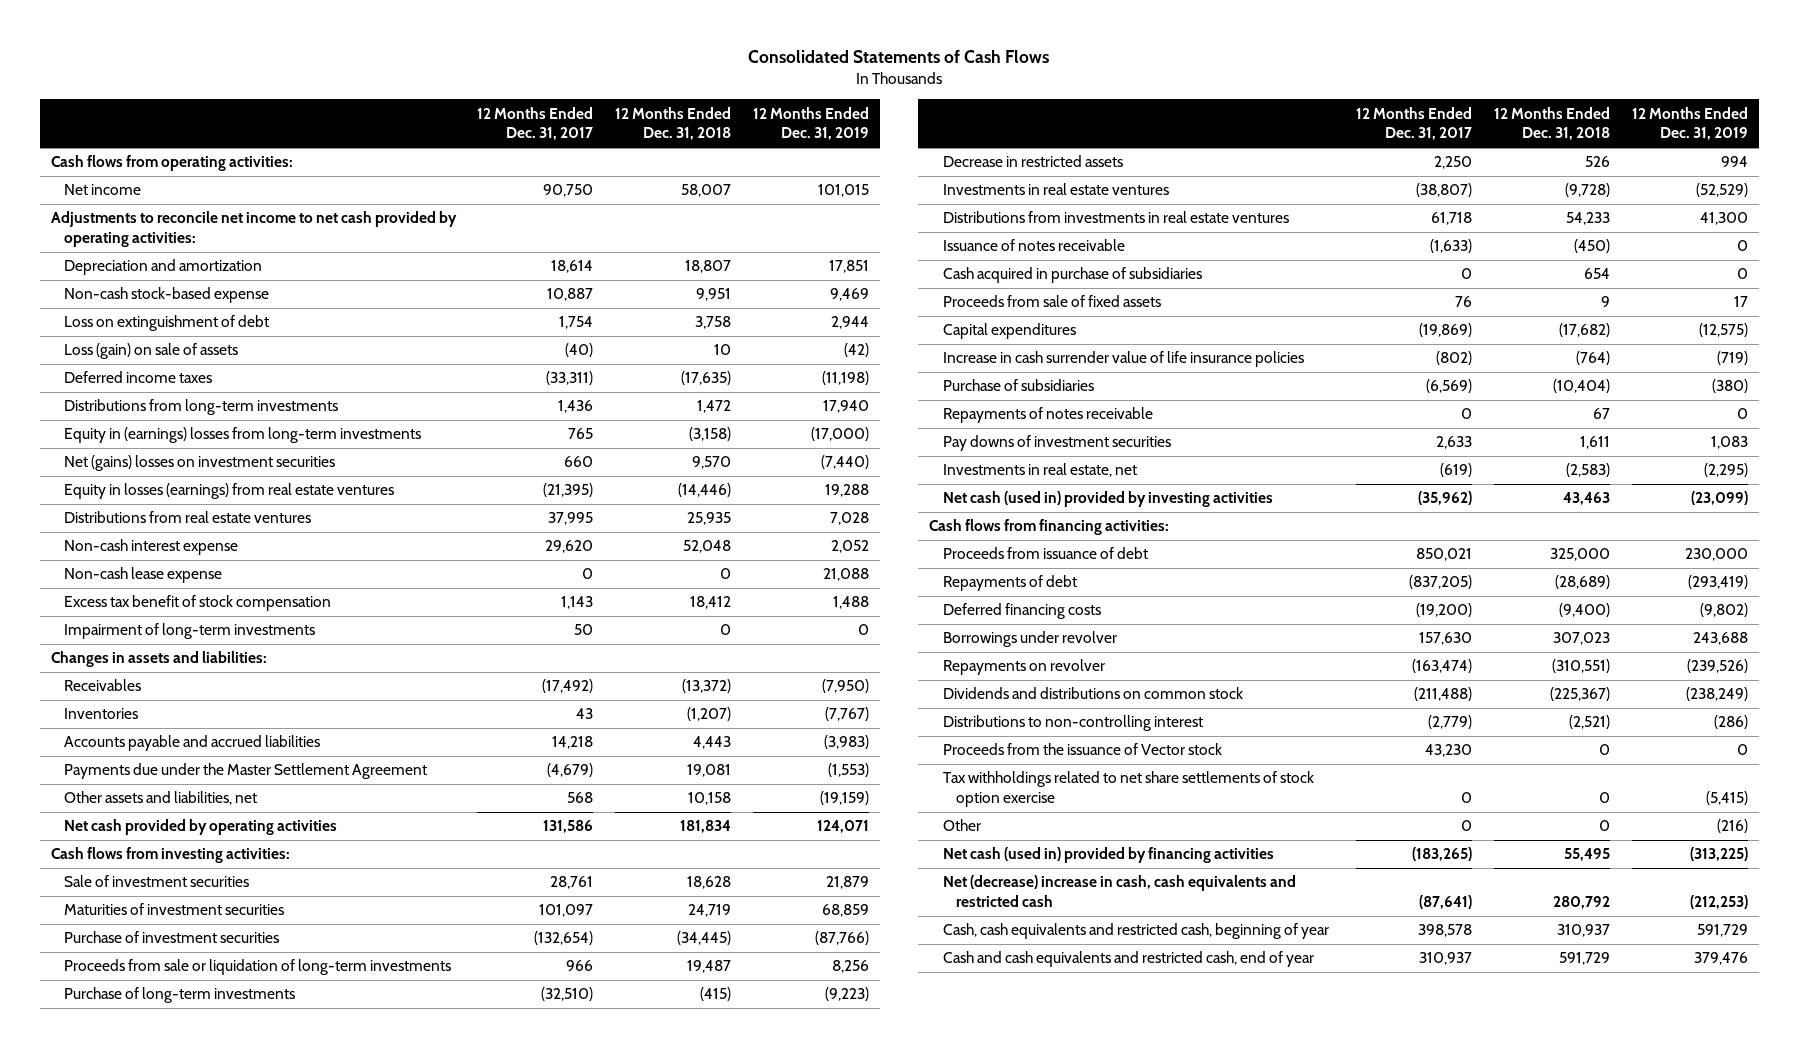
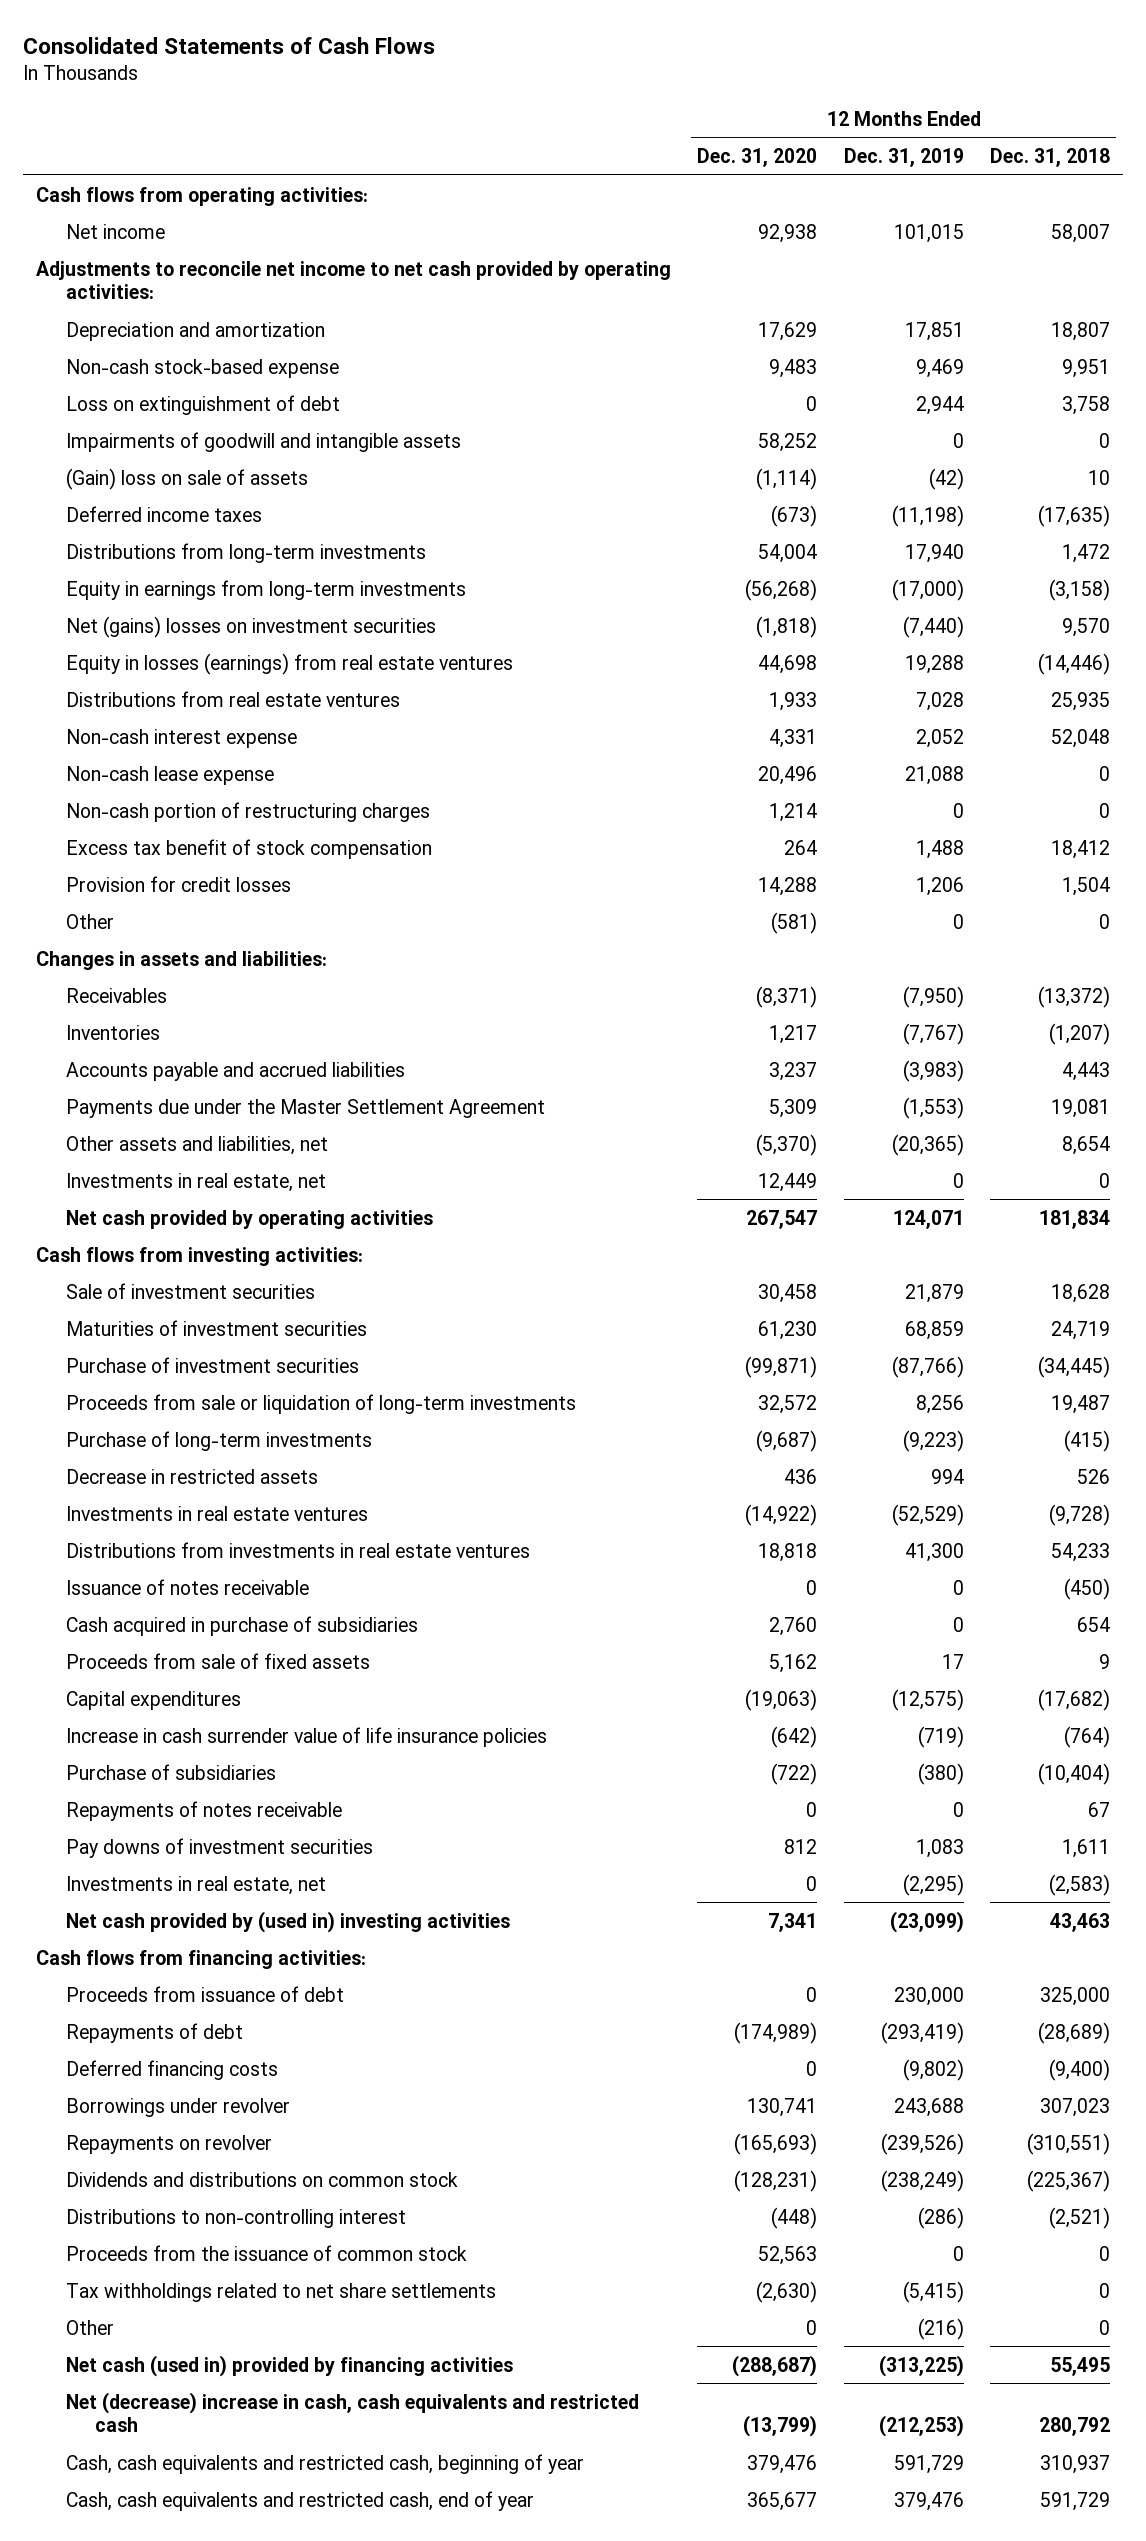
- | 12 Months Ended Dec. 31, 2017 | 12 Months Ended Dec. 31, 2018 | 12 Months Ended Dec. 31, 2019
+ | 12 Months Ended Dec. 31, 2020 | 12 Months Ended Dec. 31, 2019 | 12 Months Ended Dec. 31, 2018
- Loss (gain) on sale of assets | (40) | 10 | (42)
+ Impairments of goodwill and intangible assets | 58,252 | 0 | 0
+ (Gain) loss on sale of assets | (1,114) | (42) | 10
- Equity in (earnings) losses from long-term investments | 765 | (3,158) | (17,000)
+ Equity in earnings from long-term investments | (56,268) | (17,000) | (3,158)
+ Non-cash portion of restructuring charges | 1,214 | 0 | 0
- Impairment of long-term investments | 50 | 0 | 0
+ Provision for credit losses | 14,288 | 1,206 | 1,504
+ Other | (581) | 0 | 0
- Other assets and liabilities, net | 568 | 10,158 | (19,159)
+ Other assets and liabilities, net | (5,370) | (20,365) | 8,654
+ Investments in real estate, net | 12,449 | 0 | 0
- Net cash (used in) provided by investing activities | (35,962) | 43,463 | (23,099)
+ Net cash provided by (used in) investing activities | 7,341 | (23,099) | 43,463
- Proceeds from the issuance of Vector stock | 43,230 | 0 | 0
- Tax withholdings related to net share settlements of stock option exercise | 0 | 0 | (5,415)
+ Proceeds from the issuance of common stock | 52,563 | 0 | 0
+ Tax withholdings related to net share settlements | (2,630) | (5,415) | 0
- Cash and cash equivalents and restricted cash, end of year | 310,937 | 591,729 | 379,476
+ Cash, cash equivalents and restricted cash, end of year | 365,677 | 379,476 | 591,729

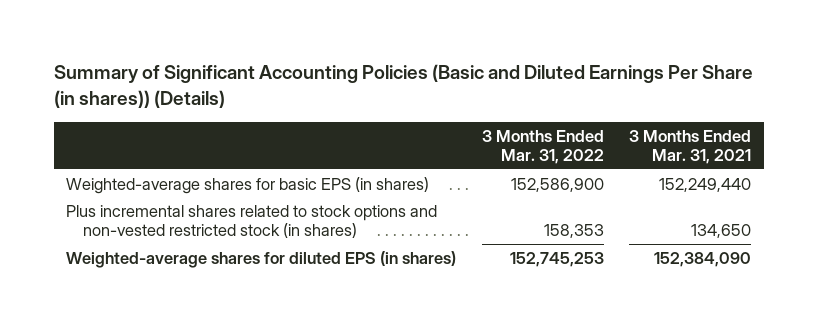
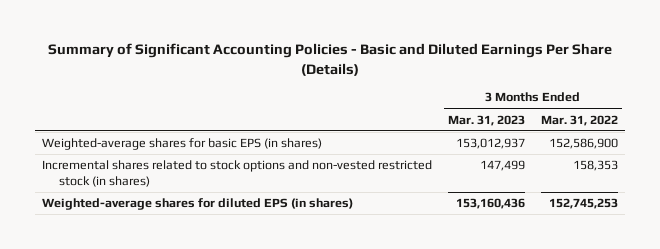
- Summary of Significant Accounting Policies (Basic and Diluted Earnings Per Share (in shares)) (Details)
+ Summary of Significant Accounting Policies - Basic and Diluted Earnings Per Share (Details)
- | 3 Months Ended Mar. 31, 2022 | 3 Months Ended Mar. 31, 2021
+ | 3 Months Ended Mar. 31, 2023 | 3 Months Ended Mar. 31, 2022
- Plus incremental shares related to stock options and non-vested restricted stock (in shares) | 158,353 | 134,650
+ Incremental shares related to stock options and non-vested restricted stock (in shares) | 147,499 | 158,353

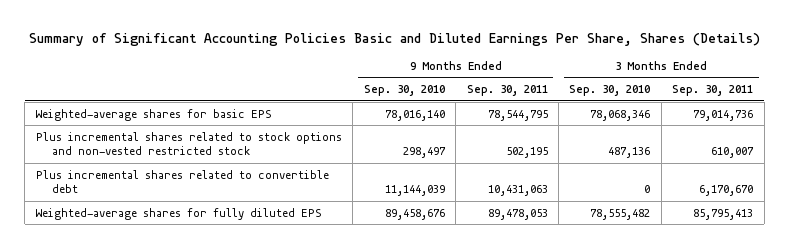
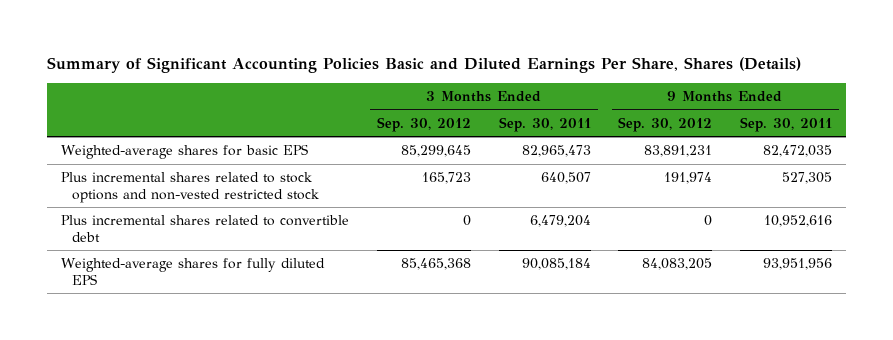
- | 9 Months Ended Sep. 30, 2010 | 9 Months Ended Sep. 30, 2011 | 3 Months Ended Sep. 30, 2010 | 3 Months Ended Sep. 30, 2011
+ | 3 Months Ended Sep. 30, 2012 | 3 Months Ended Sep. 30, 2011 | 9 Months Ended Sep. 30, 2012 | 9 Months Ended Sep. 30, 2011
- Weighted-average shares for basic EPS | 78,016,140 | 78,544,795 | 78,068,346 | 79,014,736
- Plus incremental shares related to stock options and non-vested restricted stock | 298,497 | 502,195 | 487,136 | 610,007
- Plus incremental shares related to convertible debt | 11,144,039 | 10,431,063 | 0 | 6,170,670
- Weighted-average shares for fully diluted EPS | 89,458,676 | 89,478,053 | 78,555,482 | 85,795,413
+ Weighted-average shares for basic EPS | 85,299,645 | 82,965,473 | 83,891,231 | 82,472,035
+ Plus incremental shares related to stock options and non-vested restricted stock | 165,723 | 640,507 | 191,974 | 527,305
+ Plus incremental shares related to convertible debt | 0 | 6,479,204 | 0 | 10,952,616
+ Weighted-average shares for fully diluted EPS | 85,465,368 | 90,085,184 | 84,083,205 | 93,951,956

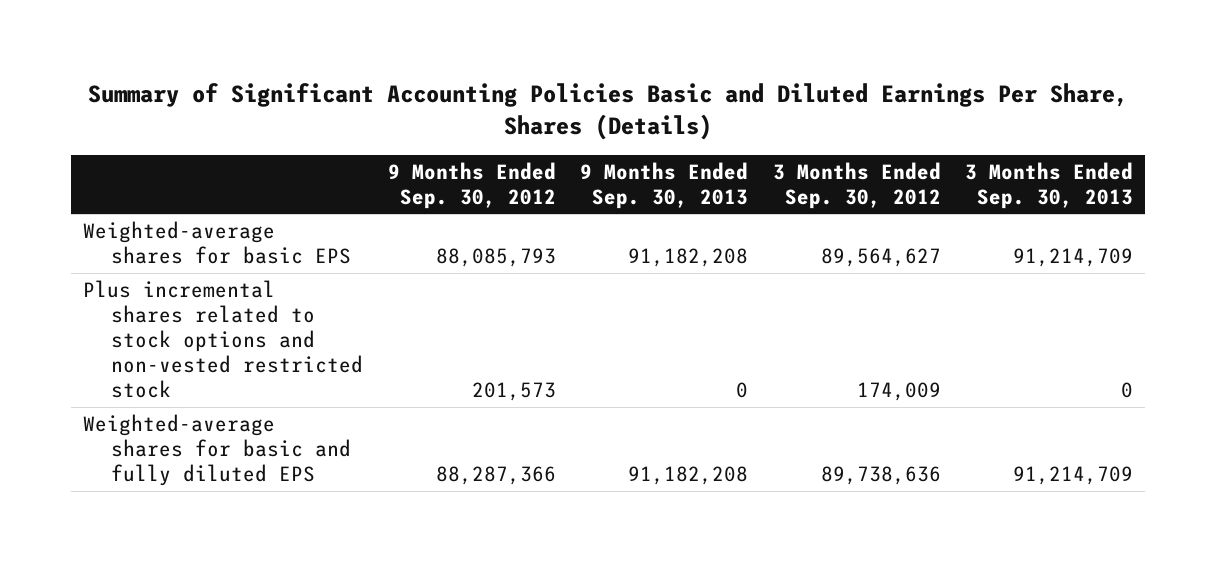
- | 3 Months Ended Sep. 30, 2012 | 3 Months Ended Sep. 30, 2011 | 9 Months Ended Sep. 30, 2012 | 9 Months Ended Sep. 30, 2011
+ | 9 Months Ended Sep. 30, 2012 | 9 Months Ended Sep. 30, 2013 | 3 Months Ended Sep. 30, 2012 | 3 Months Ended Sep. 30, 2013
- Weighted-average shares for basic EPS | 85,299,645 | 82,965,473 | 83,891,231 | 82,472,035
- Plus incremental shares related to stock options and non-vested restricted stock | 165,723 | 640,507 | 191,974 | 527,305
- Plus incremental shares related to convertible debt | 0 | 6,479,204 | 0 | 10,952,616
- Weighted-average shares for fully diluted EPS | 85,465,368 | 90,085,184 | 84,083,205 | 93,951,956
+ Weighted-average shares for basic EPS | 88,085,793 | 91,182,208 | 89,564,627 | 91,214,709
+ Plus incremental shares related to stock options and non-vested restricted stock | 201,573 | 0 | 174,009 | 0
+ Weighted-average shares for basic and fully diluted EPS | 88,287,366 | 91,182,208 | 89,738,636 | 91,214,709

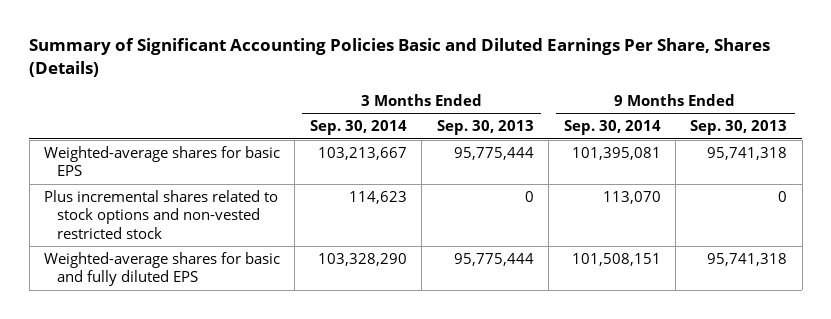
- | 9 Months Ended Sep. 30, 2012 | 9 Months Ended Sep. 30, 2013 | 3 Months Ended Sep. 30, 2012 | 3 Months Ended Sep. 30, 2013
+ | 3 Months Ended Sep. 30, 2014 | 3 Months Ended Sep. 30, 2013 | 9 Months Ended Sep. 30, 2014 | 9 Months Ended Sep. 30, 2013
- Weighted-average shares for basic EPS | 88,085,793 | 91,182,208 | 89,564,627 | 91,214,709
+ Weighted-average shares for basic EPS | 103,213,667 | 95,775,444 | 101,395,081 | 95,741,318
- Weighted-average shares for basic and fully diluted EPS | 88,287,366 | 91,182,208 | 89,738,636 | 91,214,709
+ Weighted-average shares for basic and fully diluted EPS | 103,328,290 | 95,775,444 | 101,508,151 | 95,741,318

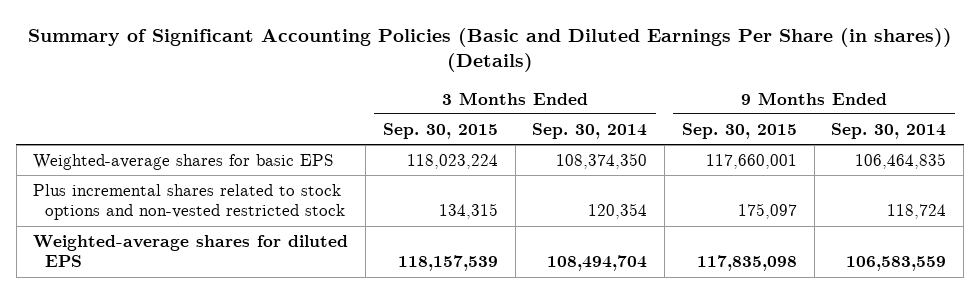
- Summary of Significant Accounting Policies Basic and Diluted Earnings Per Share, Shares (Details)
+ Summary of Significant Accounting Policies (Basic and Diluted Earnings Per Share (in shares)) (Details)
- | 3 Months Ended Sep. 30, 2014 | 3 Months Ended Sep. 30, 2013 | 9 Months Ended Sep. 30, 2014 | 9 Months Ended Sep. 30, 2013
+ | 3 Months Ended Sep. 30, 2015 | 3 Months Ended Sep. 30, 2014 | 9 Months Ended Sep. 30, 2015 | 9 Months Ended Sep. 30, 2014
- Weighted-average shares for basic EPS | 103,213,667 | 95,775,444 | 101,395,081 | 95,741,318
- Plus incremental shares related to stock options and non-vested restricted stock | 114,623 | 0 | 113,070 | 0
- Weighted-average shares for basic and fully diluted EPS | 103,328,290 | 95,775,444 | 101,508,151 | 95,741,318
+ Weighted-average shares for basic EPS | 118,023,224 | 108,374,350 | 117,660,001 | 106,464,835
+ Plus incremental shares related to stock options and non-vested restricted stock | 134,315 | 120,354 | 175,097 | 118,724
+ Weighted-average shares for diluted EPS | 118,157,539 | 108,494,704 | 117,835,098 | 106,583,559

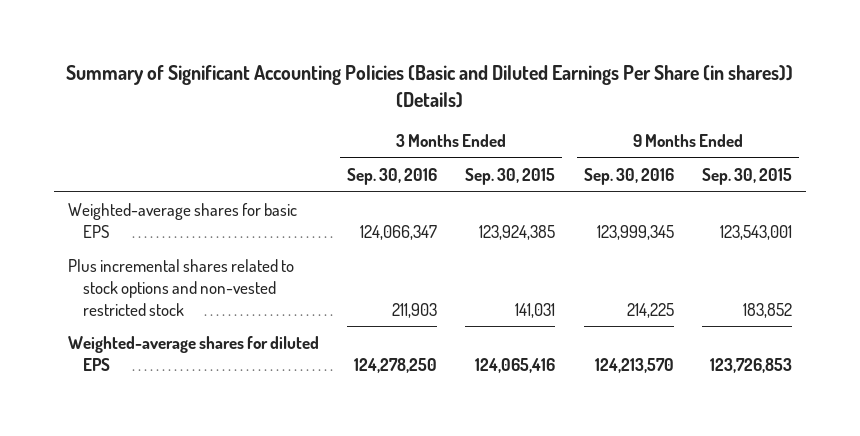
- | 3 Months Ended Sep. 30, 2015 | 3 Months Ended Sep. 30, 2014 | 9 Months Ended Sep. 30, 2015 | 9 Months Ended Sep. 30, 2014
+ | 3 Months Ended Sep. 30, 2016 | 3 Months Ended Sep. 30, 2015 | 9 Months Ended Sep. 30, 2016 | 9 Months Ended Sep. 30, 2015
- Weighted-average shares for basic EPS | 118,023,224 | 108,374,350 | 117,660,001 | 106,464,835
- Plus incremental shares related to stock options and non-vested restricted stock | 134,315 | 120,354 | 175,097 | 118,724
- Weighted-average shares for diluted EPS | 118,157,539 | 108,494,704 | 117,835,098 | 106,583,559
+ Weighted-average shares for basic EPS | 124,066,347 | 123,924,385 | 123,999,345 | 123,543,001
+ Plus incremental shares related to stock options and non-vested restricted stock | 211,903 | 141,031 | 214,225 | 183,852
+ Weighted-average shares for diluted EPS | 124,278,250 | 124,065,416 | 124,213,570 | 123,726,853

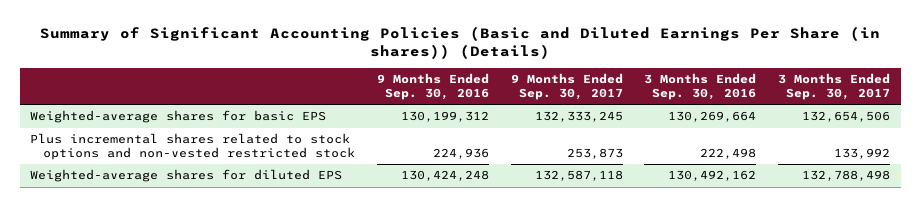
- | 3 Months Ended Sep. 30, 2016 | 3 Months Ended Sep. 30, 2015 | 9 Months Ended Sep. 30, 2016 | 9 Months Ended Sep. 30, 2015
+ | 9 Months Ended Sep. 30, 2016 | 9 Months Ended Sep. 30, 2017 | 3 Months Ended Sep. 30, 2016 | 3 Months Ended Sep. 30, 2017
- Weighted-average shares for basic EPS | 124,066,347 | 123,924,385 | 123,999,345 | 123,543,001
- Plus incremental shares related to stock options and non-vested restricted stock | 211,903 | 141,031 | 214,225 | 183,852
- Weighted-average shares for diluted EPS | 124,278,250 | 124,065,416 | 124,213,570 | 123,726,853
+ Weighted-average shares for basic EPS | 130,199,312 | 132,333,245 | 130,269,664 | 132,654,506
+ Plus incremental shares related to stock options and non-vested restricted stock | 224,936 | 253,873 | 222,498 | 133,992
+ Weighted-average shares for diluted EPS | 130,424,248 | 132,587,118 | 130,492,162 | 132,788,498

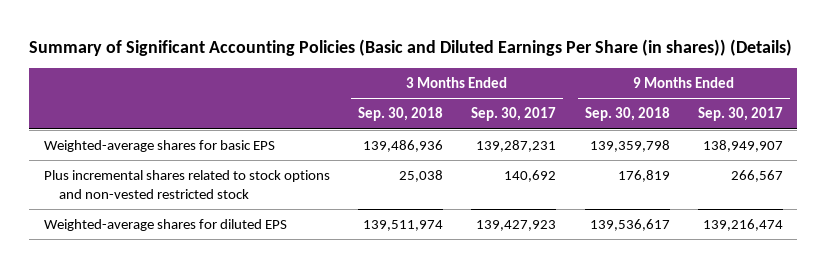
- | 9 Months Ended Sep. 30, 2016 | 9 Months Ended Sep. 30, 2017 | 3 Months Ended Sep. 30, 2016 | 3 Months Ended Sep. 30, 2017
+ | 3 Months Ended Sep. 30, 2018 | 3 Months Ended Sep. 30, 2017 | 9 Months Ended Sep. 30, 2018 | 9 Months Ended Sep. 30, 2017
- Weighted-average shares for basic EPS | 130,199,312 | 132,333,245 | 130,269,664 | 132,654,506
- Plus incremental shares related to stock options and non-vested restricted stock | 224,936 | 253,873 | 222,498 | 133,992
- Weighted-average shares for diluted EPS | 130,424,248 | 132,587,118 | 130,492,162 | 132,788,498
+ Weighted-average shares for basic EPS | 139,486,936 | 139,287,231 | 139,359,798 | 138,949,907
+ Plus incremental shares related to stock options and non-vested restricted stock | 25,038 | 140,692 | 176,819 | 266,567
+ Weighted-average shares for diluted EPS | 139,511,974 | 139,427,923 | 139,536,617 | 139,216,474

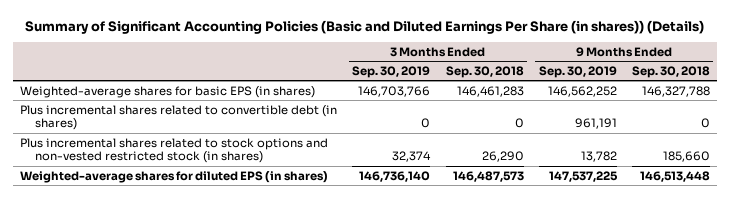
- | 3 Months Ended Sep. 30, 2018 | 3 Months Ended Sep. 30, 2017 | 9 Months Ended Sep. 30, 2018 | 9 Months Ended Sep. 30, 2017
+ | 3 Months Ended Sep. 30, 2019 | 3 Months Ended Sep. 30, 2018 | 9 Months Ended Sep. 30, 2019 | 9 Months Ended Sep. 30, 2018
- Weighted-average shares for basic EPS | 139,486,936 | 139,287,231 | 139,359,798 | 138,949,907
- Plus incremental shares related to stock options and non-vested restricted stock | 25,038 | 140,692 | 176,819 | 266,567
- Weighted-average shares for diluted EPS | 139,511,974 | 139,427,923 | 139,536,617 | 139,216,474
+ Weighted-average shares for basic EPS (in shares) | 146,703,766 | 146,461,283 | 146,562,252 | 146,327,788
+ Plus incremental shares related to convertible debt (in shares) | 0 | 0 | 961,191 | 0
+ Plus incremental shares related to stock options and non-vested restricted stock (in shares) | 32,374 | 26,290 | 13,782 | 185,660
+ Weighted-average shares for diluted EPS (in shares) | 146,736,140 | 146,487,573 | 147,537,225 | 146,513,448

